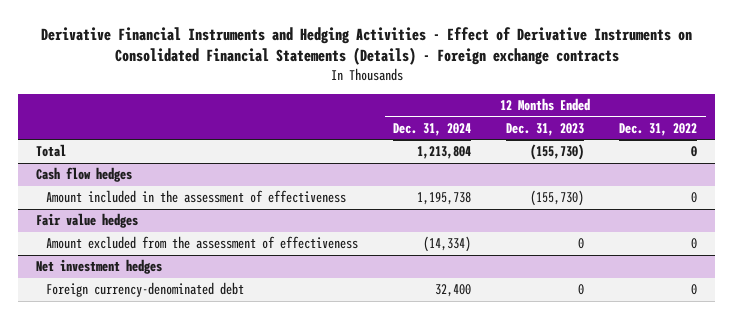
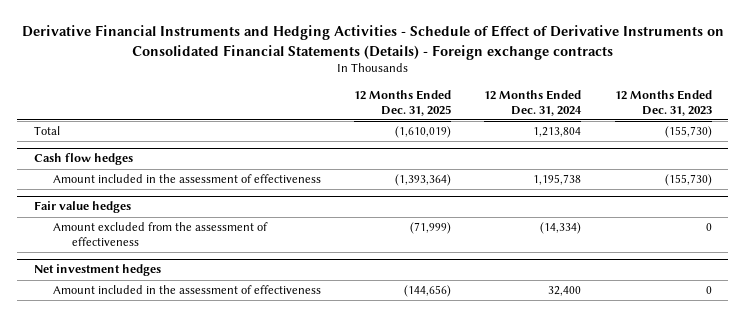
- Derivative Financial Instruments and Hedging Activities - Effect of Derivative Instruments on Consolidated Financial Statements (Details) - Foreign exchange contracts
+ Derivative Financial Instruments and Hedging Activities - Schedule of Effect of Derivative Instruments on Consolidated Financial Statements (Details) - Foreign exchange contracts
- | 12 Months Ended Dec. 31, 2024 | 12 Months Ended Dec. 31, 2023 | 12 Months Ended Dec. 31, 2022
+ | 12 Months Ended Dec. 31, 2025 | 12 Months Ended Dec. 31, 2024 | 12 Months Ended Dec. 31, 2023
@ Net investment hedges
- Foreign currency-denominated debt | 32,400 | 0 | 0
+ Amount included in the assessment of effectiveness | (144,656) | 32,400 | 0

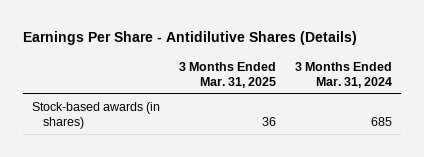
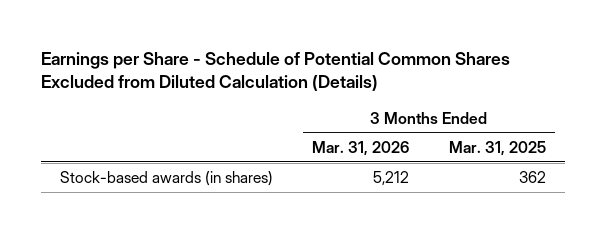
- Earnings Per Share - Antidilutive Shares (Details)
+ Earnings per Share - Schedule of Potential Common Shares Excluded from Diluted Calculation (Details)
- | 3 Months Ended Mar. 31, 2025 | 3 Months Ended Mar. 31, 2024
+ | 3 Months Ended Mar. 31, 2026 | 3 Months Ended Mar. 31, 2025
- Stock-based awards (in shares) | 36 | 685
+ Stock-based awards (in shares) | 5,212 | 362

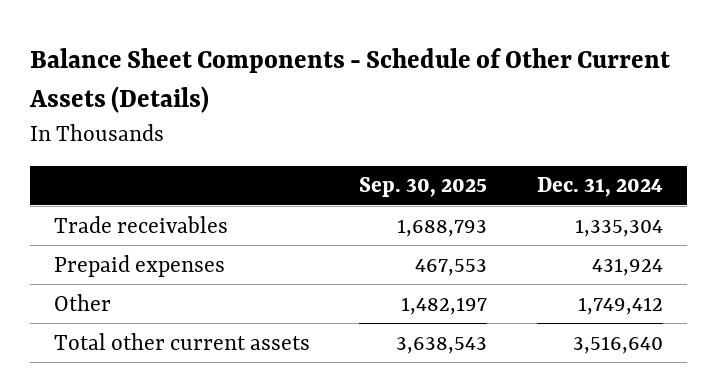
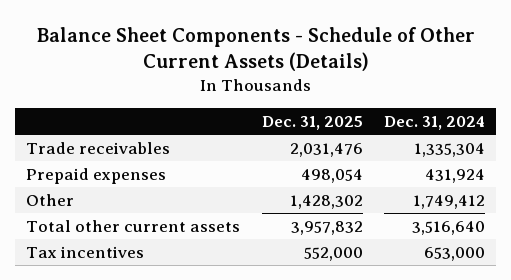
- | Sep. 30, 2025 | Dec. 31, 2024
+ | Dec. 31, 2025 | Dec. 31, 2024
+ Tax incentives | 552,000 | 653,000

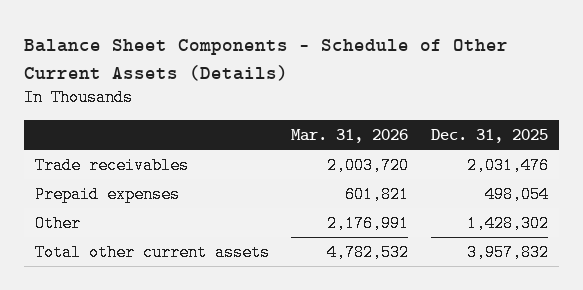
- | Dec. 31, 2025 | Dec. 31, 2024
+ | Mar. 31, 2026 | Dec. 31, 2025
- Tax incentives | 552,000 | 653,000

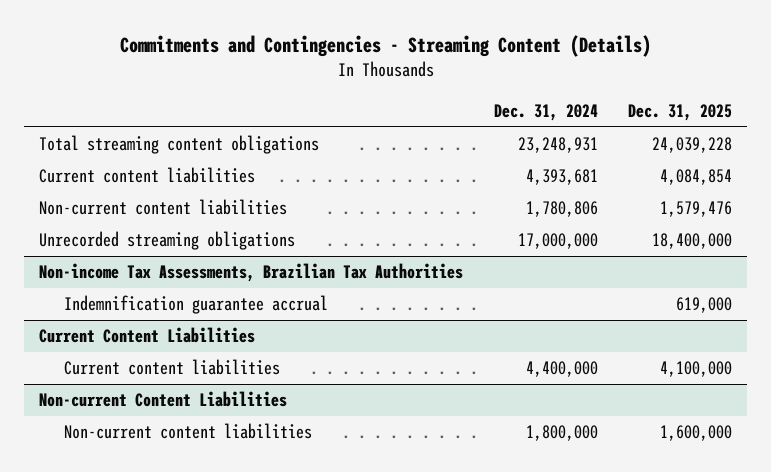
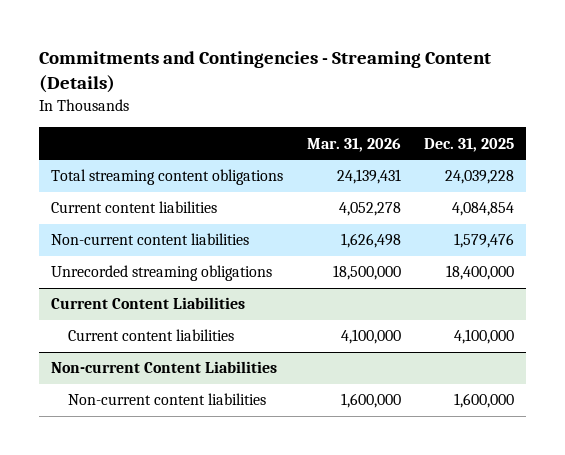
- | Dec. 31, 2024 | Dec. 31, 2025
+ | Mar. 31, 2026 | Dec. 31, 2025
- Non-income Tax Assessments, Brazilian Tax Authorities
- Indemnification guarantee accrual | | 619,000

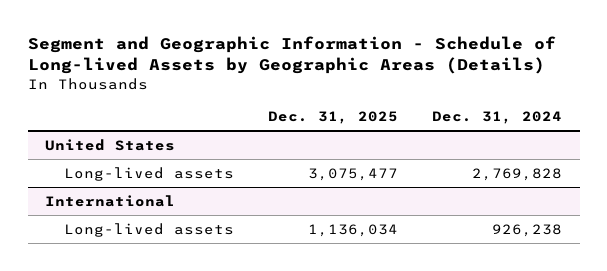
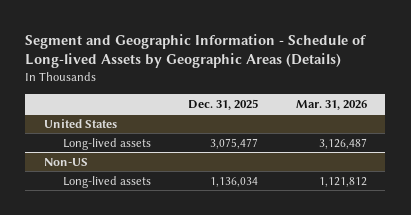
- | Dec. 31, 2025 | Dec. 31, 2024
+ | Dec. 31, 2025 | Mar. 31, 2026
- International
+ Non-US

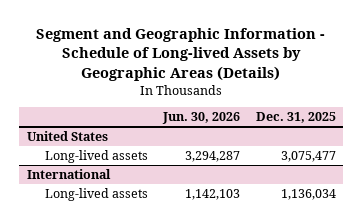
- | Dec. 31, 2025 | Mar. 31, 2026
+ | Jun. 30, 2026 | Dec. 31, 2025
- Non-US
+ International

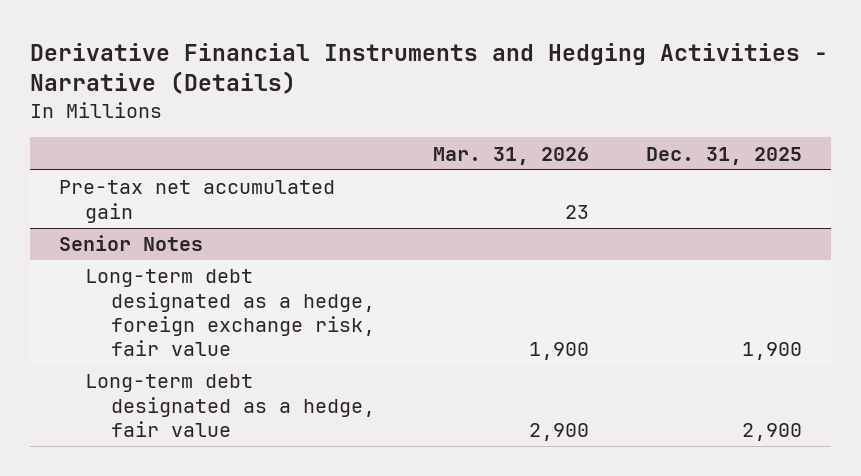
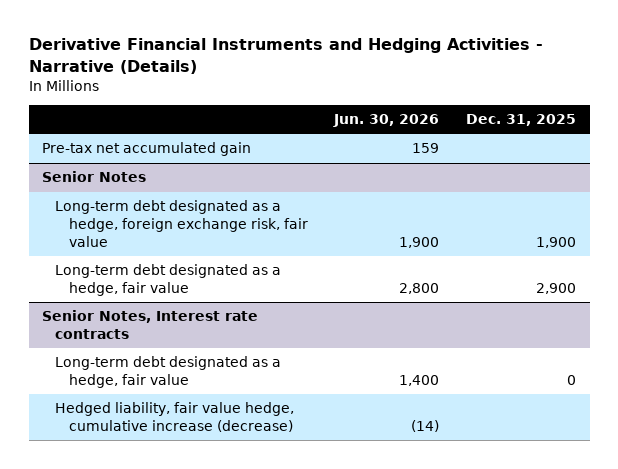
- | Mar. 31, 2026 | Dec. 31, 2025
+ | Jun. 30, 2026 | Dec. 31, 2025
+ Senior Notes, Interest rate contracts
+ Long-term debt designated as a hedge, fair value | 1,400 | 0
+ Hedged liability, fair value hedge, cumulative increase (decrease) | (14) |

